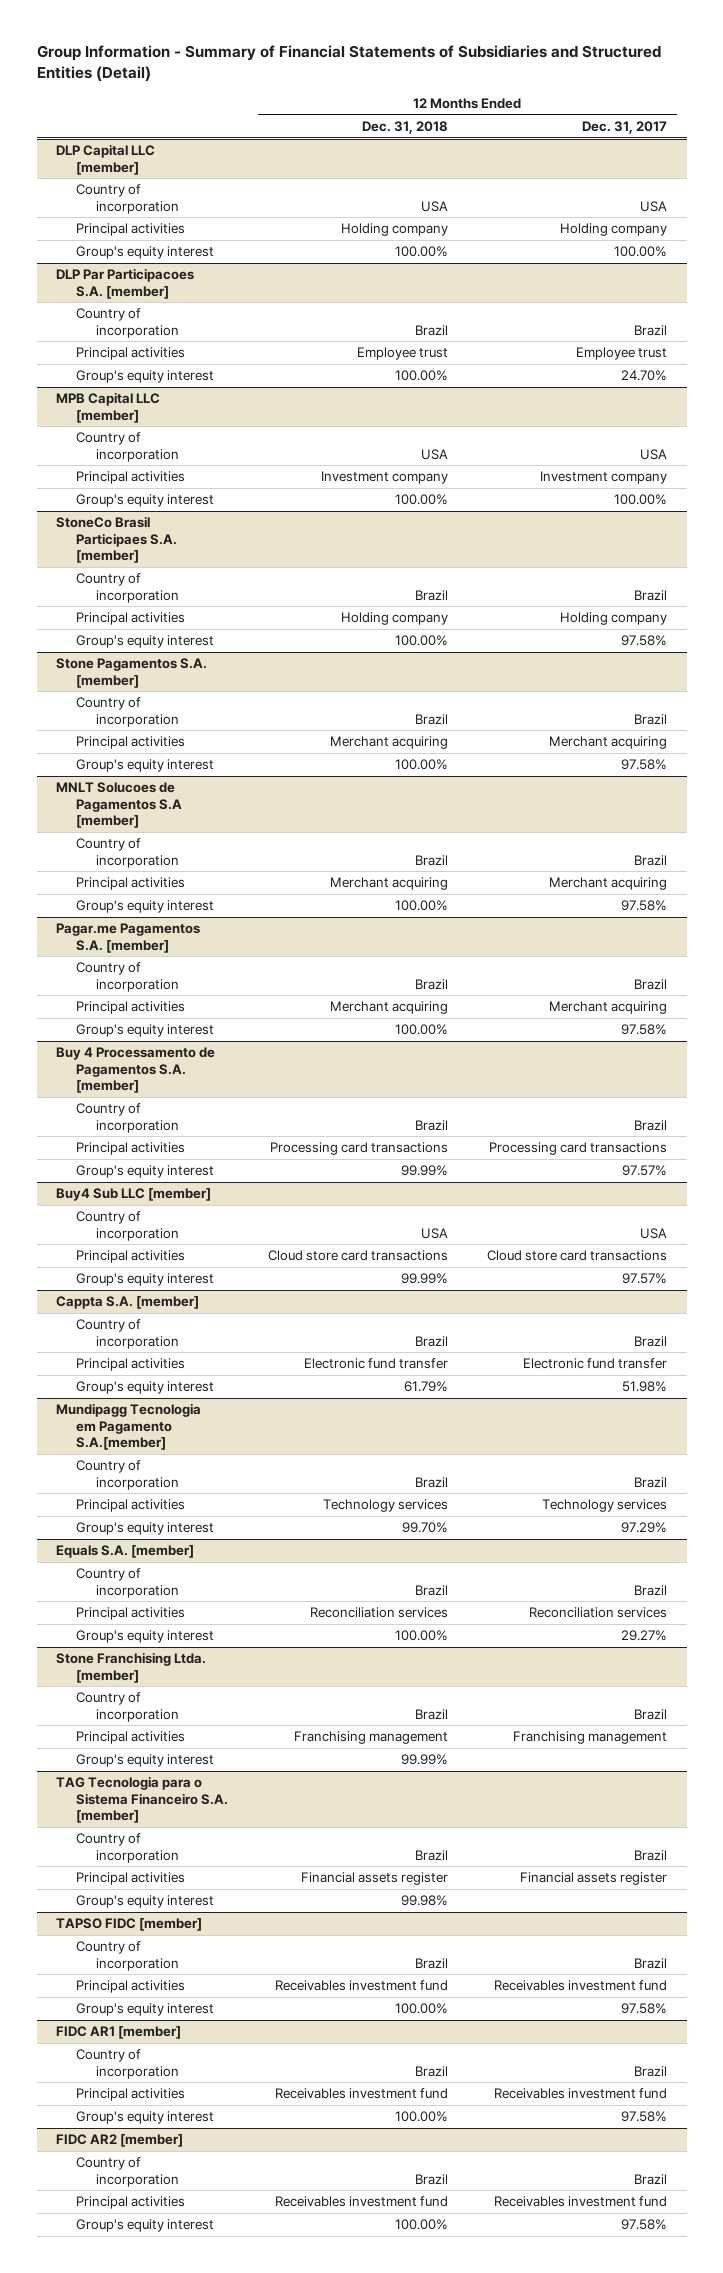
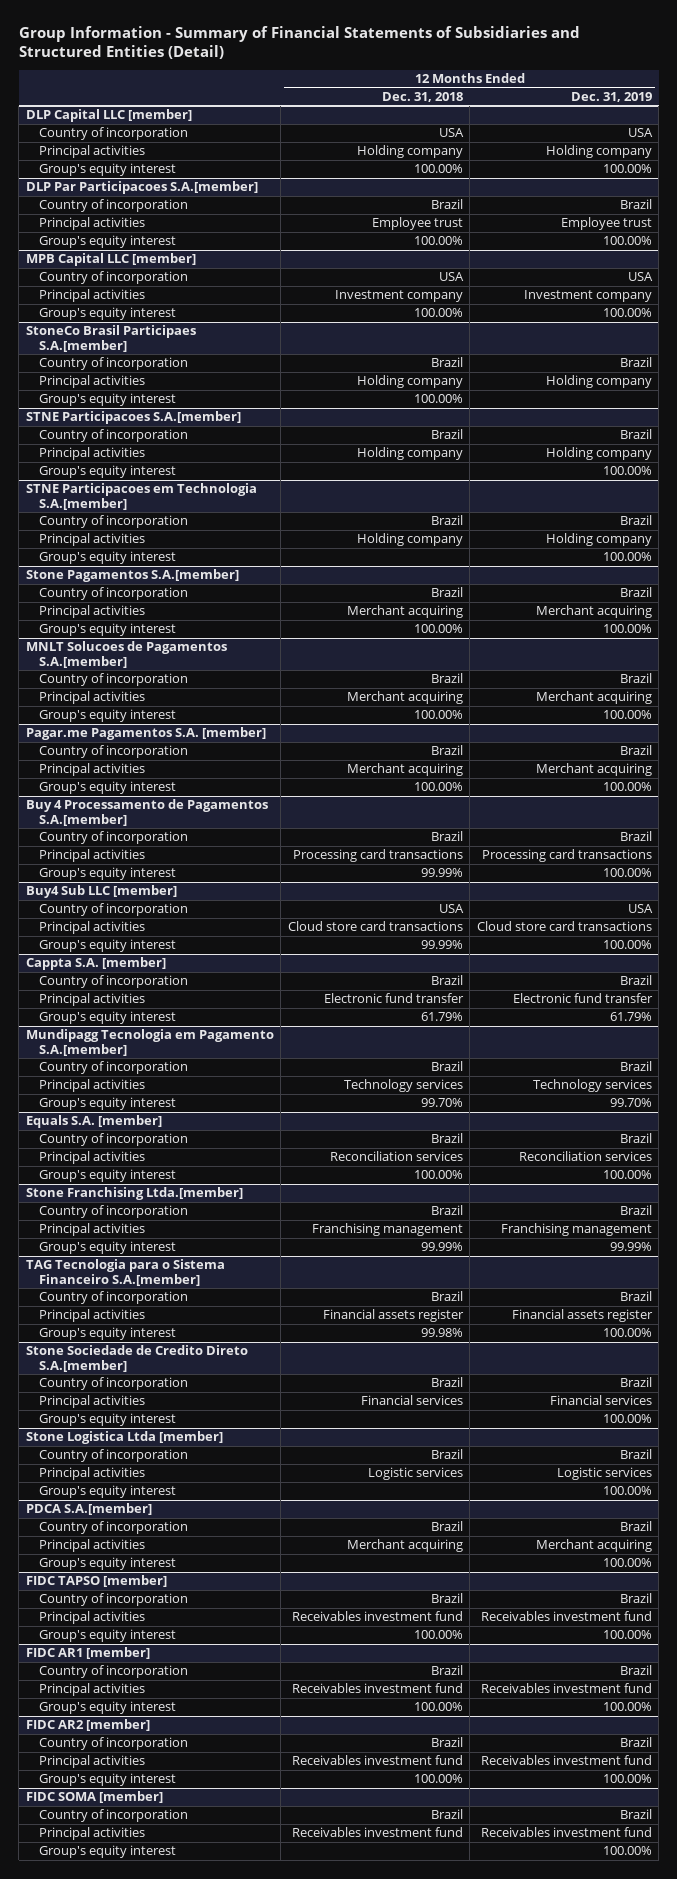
- | 12 Months Ended Dec. 31, 2018 | 12 Months Ended Dec. 31, 2017
+ | 12 Months Ended Dec. 31, 2018 | 12 Months Ended Dec. 31, 2019
- DLP Par Participacoes S.A. [member]
+ DLP Par Participacoes S.A.[member]
- StoneCo Brasil Participaes S.A. [member]
+ StoneCo Brasil Participaes S.A.[member]
- Stone Pagamentos S.A. [member]
+ STNE Participacoes S.A.[member]
+ Principal activities | Holding company | Holding company
+ Group's equity interest | | 100.00%
+ STNE Participacoes em Technologia S.A.[member]
+ Country of incorporation | Brazil | Brazil
+ Principal activities | Holding company | Holding company
+ Group's equity interest | | 100.00%
+ Stone Pagamentos S.A.[member]
+ Country of incorporation | Brazil | Brazil
- MNLT Solucoes de Pagamentos S.A [member]
+ MNLT Solucoes de Pagamentos S.A.[member]
- Buy 4 Processamento de Pagamentos S.A. [member]
+ Buy 4 Processamento de Pagamentos S.A.[member]
- Stone Franchising Ltda. [member]
+ Stone Franchising Ltda.[member]
- TAG Tecnologia para o Sistema Financeiro S.A. [member]
+ TAG Tecnologia para o Sistema Financeiro S.A.[member]
- TAPSO FIDC [member]
+ Stone Sociedade de Credito Direto S.A.[member]
+ Principal activities | Financial services | Financial services
+ Group's equity interest | | 100.00%
+ Stone Logistica Ltda [member]
+ Country of incorporation | Brazil | Brazil
+ Principal activities | Logistic services | Logistic services
+ Group's equity interest | | 100.00%
+ PDCA S.A.[member]
+ Country of incorporation | Brazil | Brazil
+ Principal activities | Merchant acquiring | Merchant acquiring
+ Group's equity interest | | 100.00%
+ FIDC TAPSO [member]
+ Country of incorporation | Brazil | Brazil
+ FIDC SOMA [member]
+ Country of incorporation | Brazil | Brazil
+ Principal activities | Receivables investment fund | Receivables investment fund
+ Group's equity interest | | 100.00%

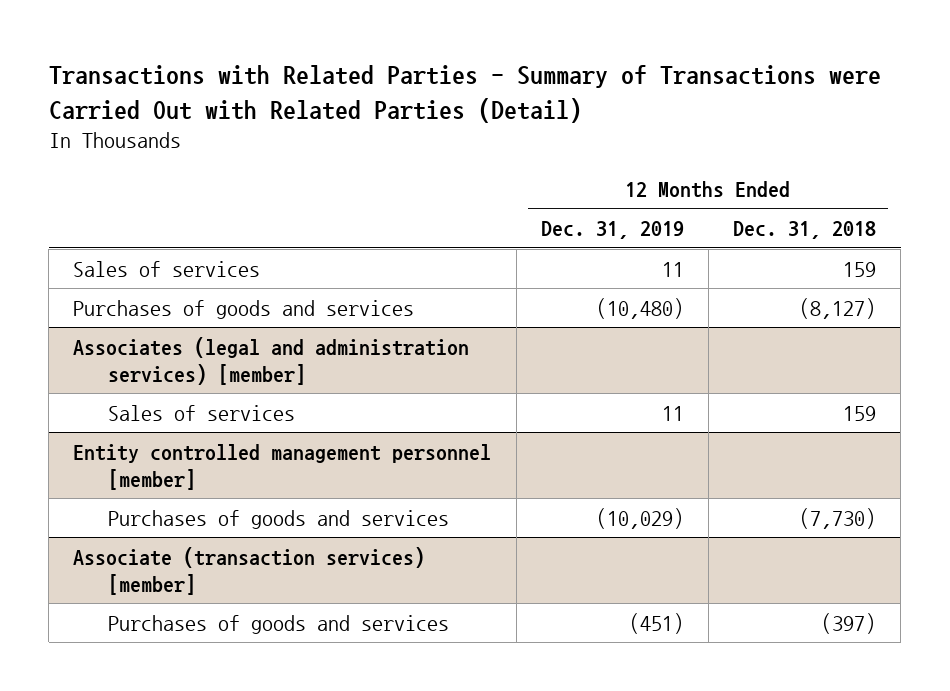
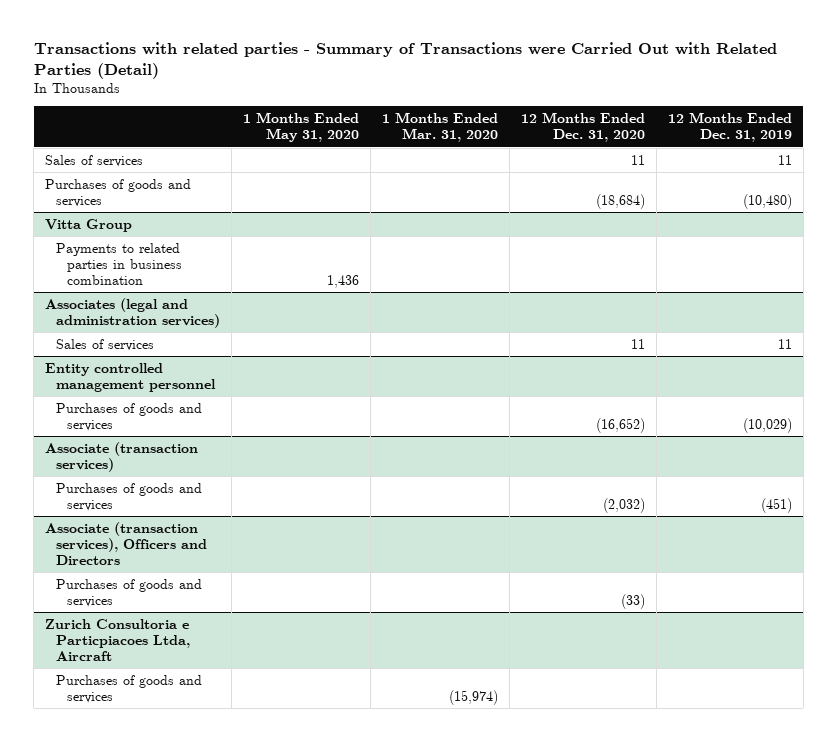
- Transactions with Related Parties - Summary of Transactions were Carried Out with Related Parties (Detail)
+ Transactions with related parties - Summary of Transactions were Carried Out with Related Parties (Detail)
- | 12 Months Ended Dec. 31, 2019 | 12 Months Ended Dec. 31, 2018
+ | 1 Months Ended May 31, 2020 | 1 Months Ended Mar. 31, 2020 | 12 Months Ended Dec. 31, 2020 | 12 Months Ended Dec. 31, 2019
- Associates (legal and administration services) [member]
+ Vitta Group
+ Payments to related parties in business combination | 1,436 | | |
+ Associates (legal and administration services)
- Entity controlled management personnel [member]
+ Entity controlled management personnel
- Associate (transaction services) [member]
+ Associate (transaction services)
+ Associate (transaction services), Officers and Directors
+ Purchases of goods and services | | | (33) |
+ Zurich Consultoria e Particpiacoes Ltda, Aircraft
+ Purchases of goods and services | | (15,974) | |

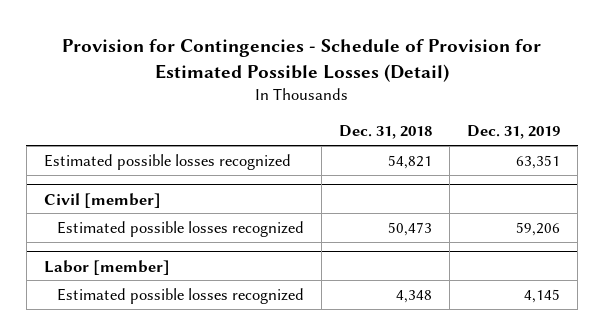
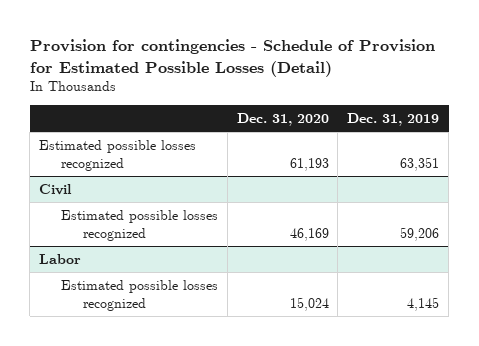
- Provision for Contingencies - Schedule of Provision for Estimated Possible Losses (Detail)
+ Provision for contingencies - Schedule of Provision for Estimated Possible Losses (Detail)
- | Dec. 31, 2018 | Dec. 31, 2019
+ | Dec. 31, 2020 | Dec. 31, 2019
- Civil [member]
+ Civil
- Labor [member]
+ Labor

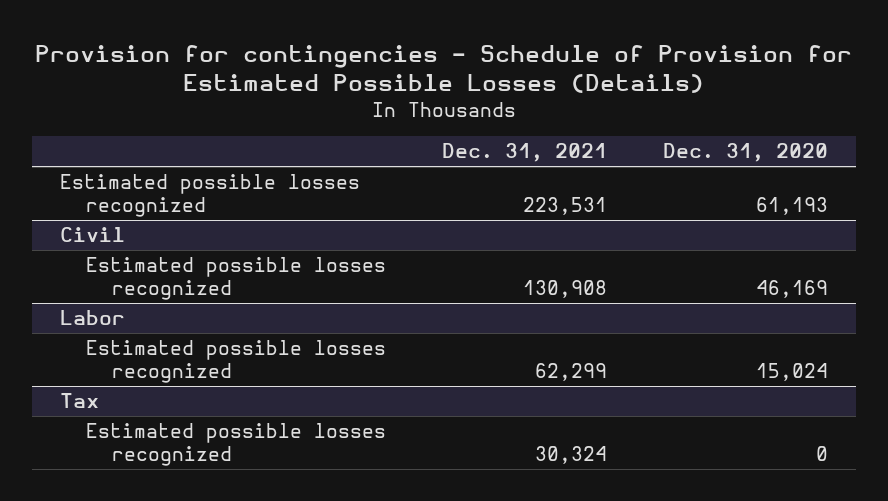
- Provision for contingencies - Schedule of Provision for Estimated Possible Losses (Detail)
+ Provision for contingencies - Schedule of Provision for Estimated Possible Losses (Details)
- | Dec. 31, 2020 | Dec. 31, 2019
+ | Dec. 31, 2021 | Dec. 31, 2020
+ Tax
+ Estimated possible losses recognized | 30,324 | 0

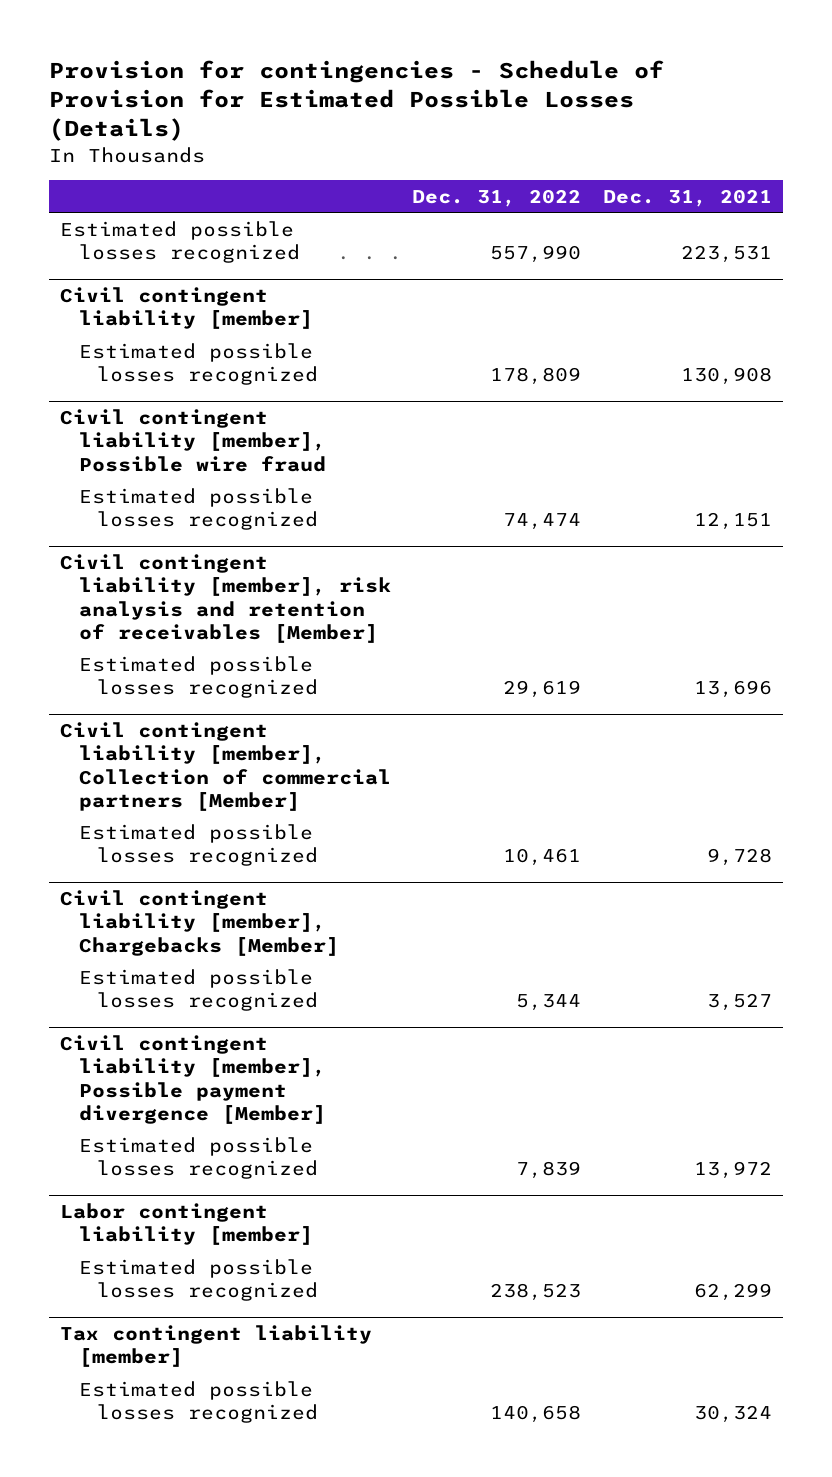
- | Dec. 31, 2021 | Dec. 31, 2020
+ | Dec. 31, 2022 | Dec. 31, 2021
- Civil
+ Civil contingent liability [member]
- Labor
+ Civil contingent liability [member], Possible wire fraud
+ Estimated possible losses recognized | 74,474 | 12,151
+ Civil contingent liability [member], risk analysis and retention of receivables [Member]
+ Estimated possible losses recognized | 29,619 | 13,696
+ Civil contingent liability [member], Collection of commercial partners [Member]
+ Estimated possible losses recognized | 10,461 | 9,728
+ Civil contingent liability [member], Chargebacks [Member]
+ Estimated possible losses recognized | 5,344 | 3,527
+ Civil contingent liability [member], Possible payment divergence [Member]
+ Estimated possible losses recognized | 7,839 | 13,972
+ Labor contingent liability [member]
- Tax
+ Tax contingent liability [member]

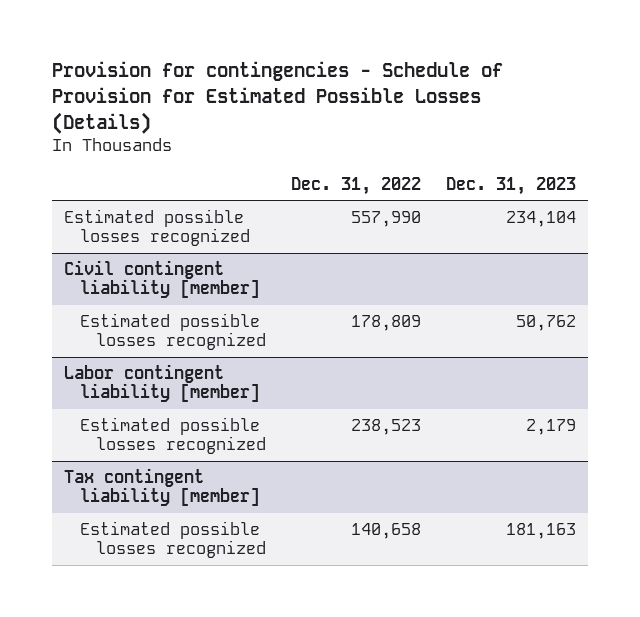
- | Dec. 31, 2022 | Dec. 31, 2021
+ | Dec. 31, 2022 | Dec. 31, 2023
- Civil contingent liability [member], Possible wire fraud
- Estimated possible losses recognized | 74,474 | 12,151
- Civil contingent liability [member], risk analysis and retention of receivables [Member]
- Estimated possible losses recognized | 29,619 | 13,696
- Civil contingent liability [member], Collection of commercial partners [Member]
- Estimated possible losses recognized | 10,461 | 9,728
- Civil contingent liability [member], Chargebacks [Member]
- Estimated possible losses recognized | 5,344 | 3,527
- Civil contingent liability [member], Possible payment divergence [Member]
- Estimated possible losses recognized | 7,839 | 13,972

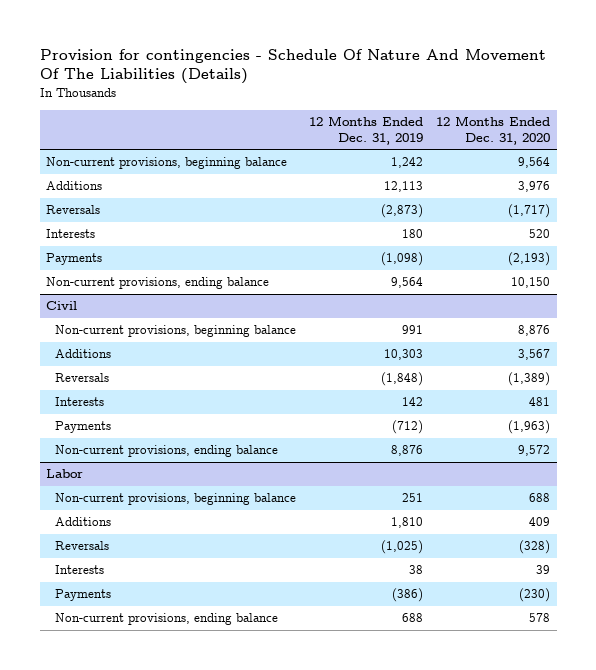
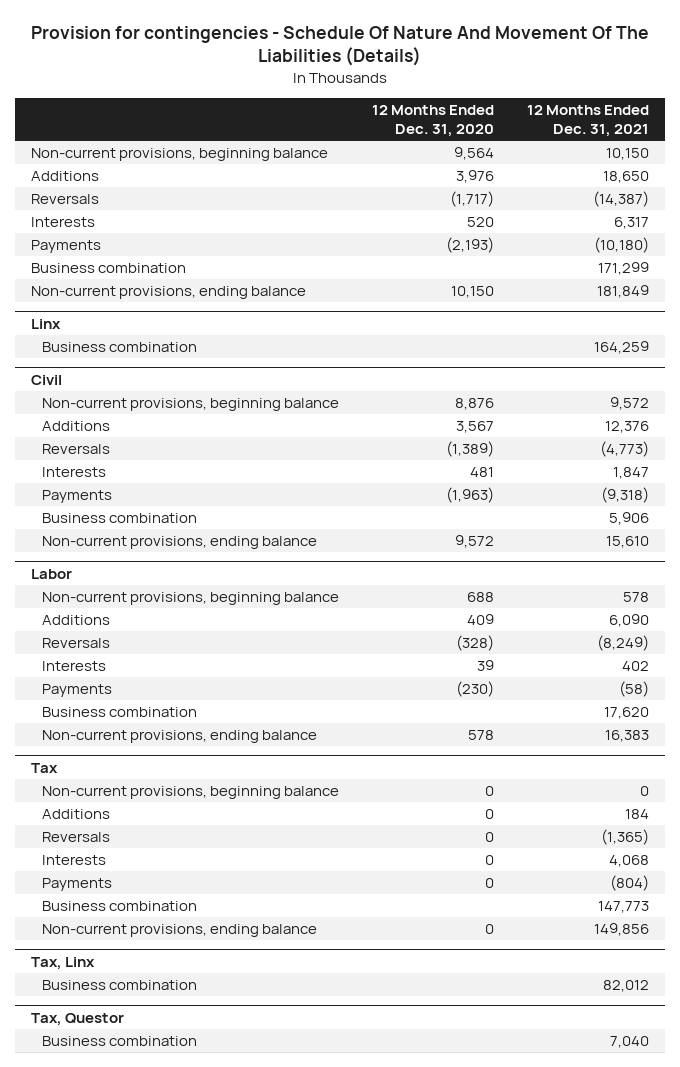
- | 12 Months Ended Dec. 31, 2019 | 12 Months Ended Dec. 31, 2020
+ | 12 Months Ended Dec. 31, 2020 | 12 Months Ended Dec. 31, 2021
+ Business combination | | 171,299
+ Linx
+ Business combination | | 164,259
@ Civil
+ Business combination | | 5,906
@ Labor
+ Business combination | | 17,620
+ Tax
+ Non-current provisions, beginning balance | 0 | 0
+ Additions | 0 | 184
+ Reversals | 0 | (1,365)
+ Interests | 0 | 4,068
+ Payments | 0 | (804)
+ Business combination | | 147,773
+ Non-current provisions, ending balance | 0 | 149,856
+ Tax, Linx
+ Business combination | | 82,012
+ Tax, Questor
+ Business combination | | 7,040

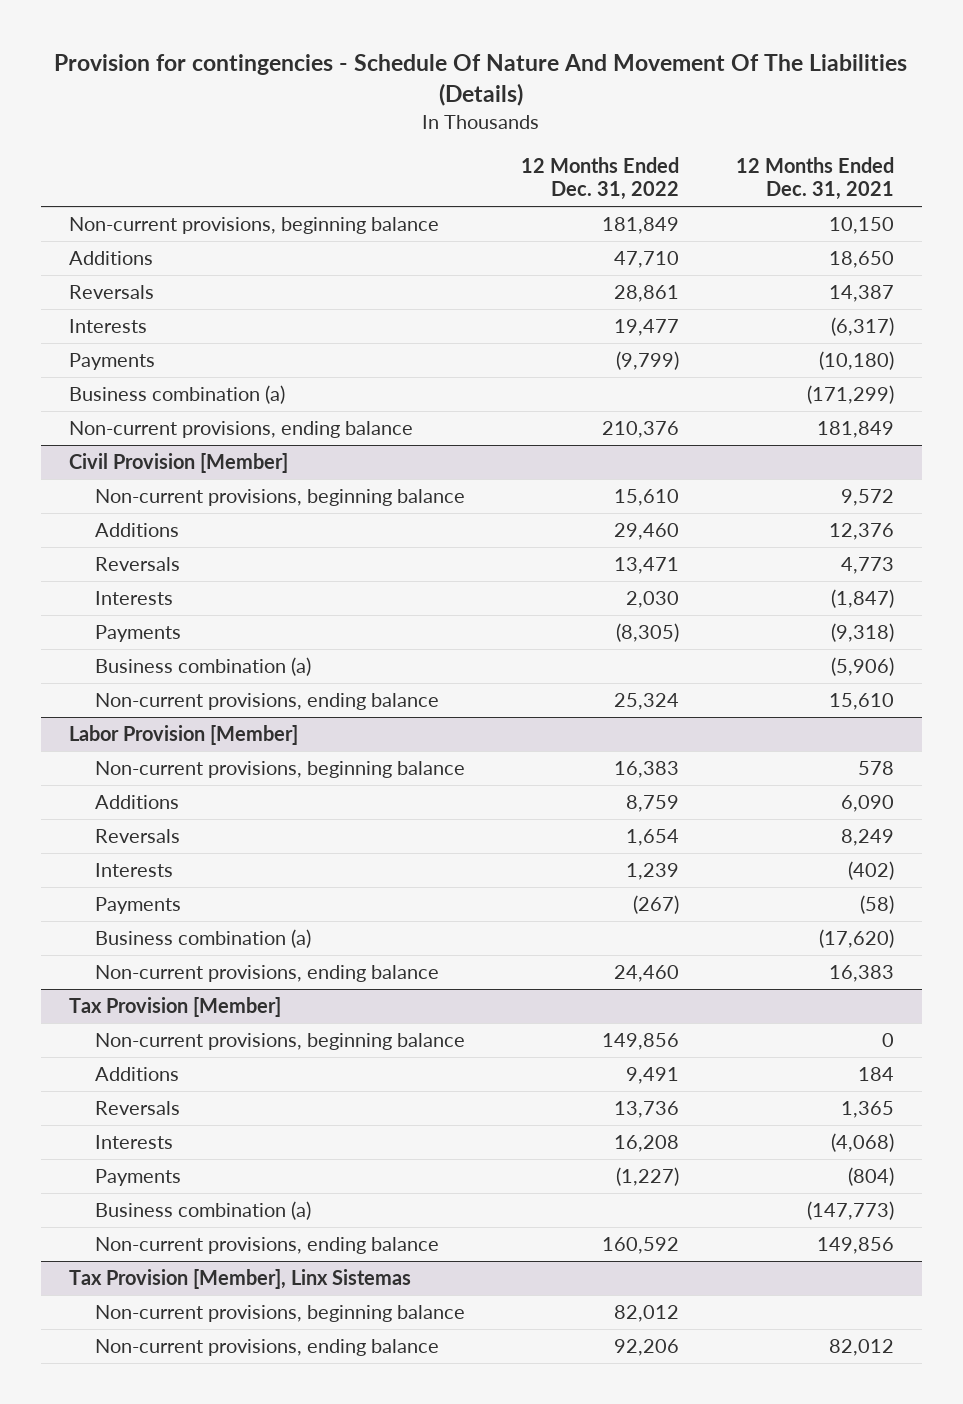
- | 12 Months Ended Dec. 31, 2020 | 12 Months Ended Dec. 31, 2021
+ | 12 Months Ended Dec. 31, 2022 | 12 Months Ended Dec. 31, 2021
- Reversals | (1,717) | (14,387)
- Interests | 520 | 6,317
+ Reversals | 28,861 | 14,387
+ Interests | 19,477 | (6,317)
- Business combination | | 171,299
+ Business combination (a) | | (171,299)
- Linx
- Business combination | | 164,259
- Civil
+ Civil Provision [Member]
- Reversals | (1,389) | (4,773)
- Interests | 481 | 1,847
+ Reversals | 13,471 | 4,773
+ Interests | 2,030 | (1,847)
- Business combination | | 5,906
+ Business combination (a) | | (5,906)
- Labor
+ Labor Provision [Member]
- Reversals | (328) | (8,249)
- Interests | 39 | 402
+ Reversals | 1,654 | 8,249
+ Interests | 1,239 | (402)
- Business combination | | 17,620
+ Business combination (a) | | (17,620)
- Tax
+ Tax Provision [Member]
- Reversals | 0 | (1,365)
- Interests | 0 | 4,068
+ Reversals | 13,736 | 1,365
+ Interests | 16,208 | (4,068)
- Business combination | | 147,773
+ Business combination (a) | | (147,773)
- Tax, Linx
- Business combination | | 82,012
- Tax, Questor
- Business combination | | 7,040
+ Tax Provision [Member], Linx Sistemas
+ Non-current provisions, beginning balance | 82,012 |
+ Non-current provisions, ending balance | 92,206 | 82,012

